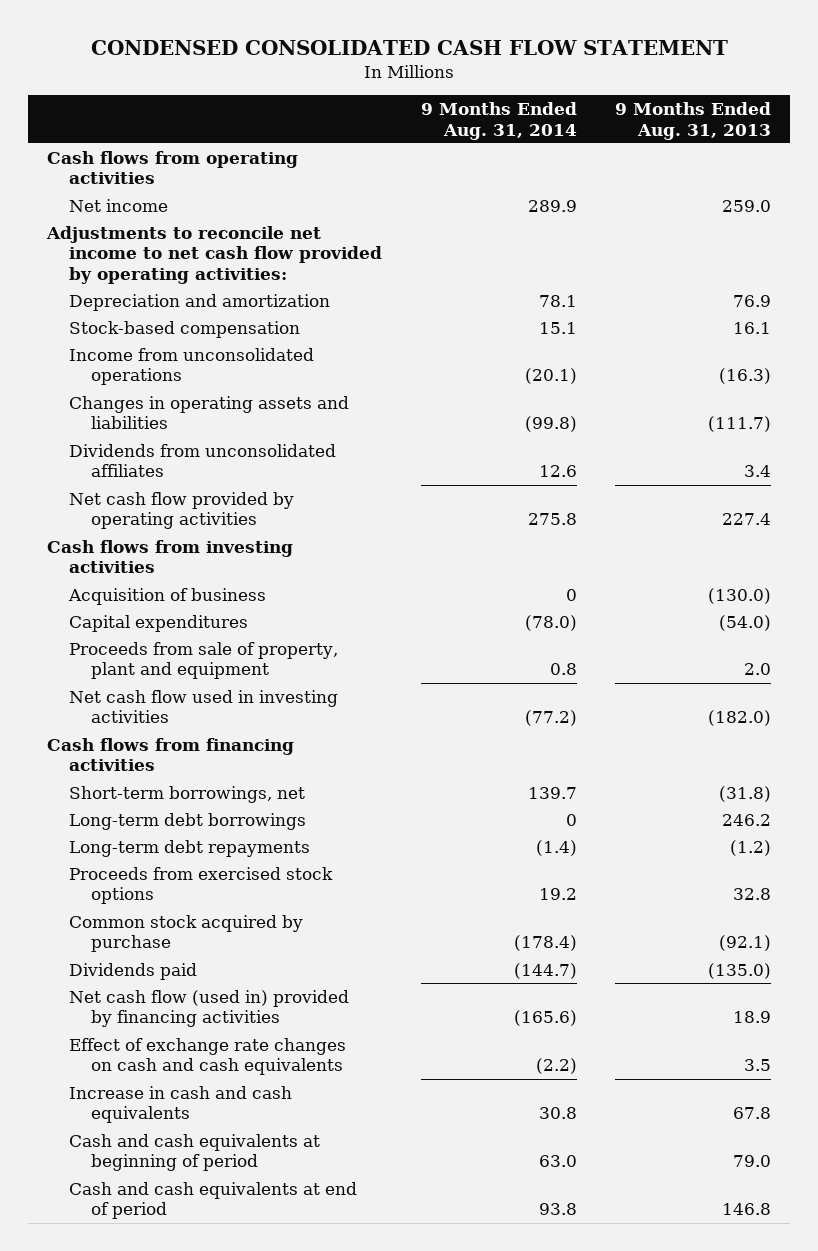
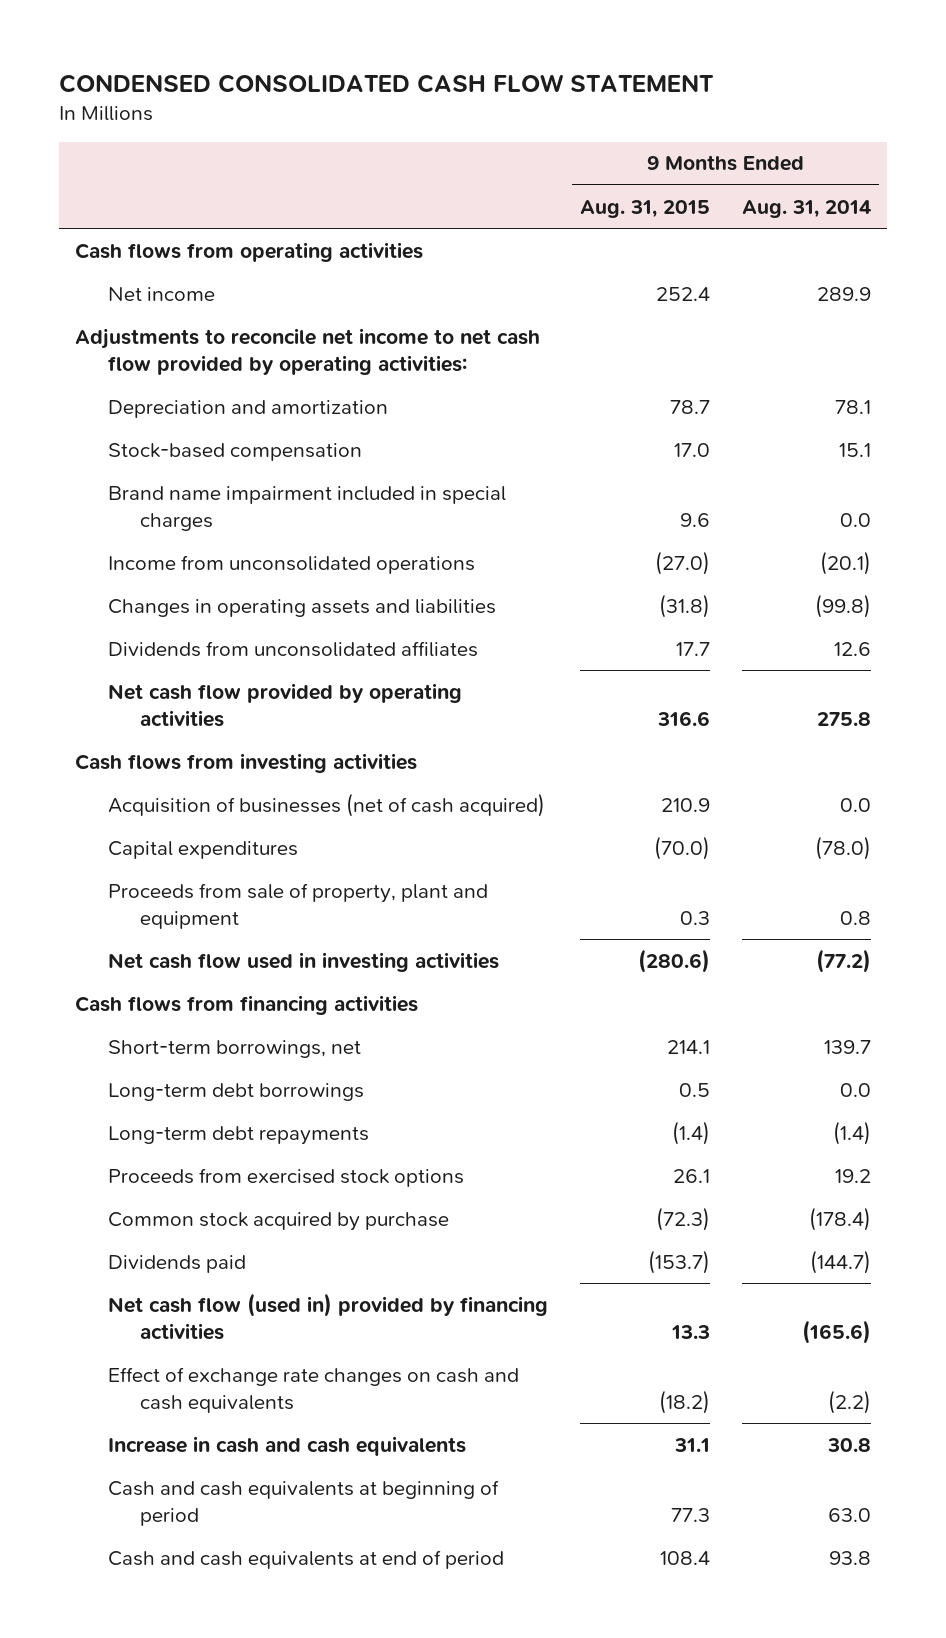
- | 9 Months Ended Aug. 31, 2014 | 9 Months Ended Aug. 31, 2013
+ | 9 Months Ended Aug. 31, 2015 | 9 Months Ended Aug. 31, 2014
+ Brand name impairment included in special charges | 9.6 | 0.0
- Acquisition of business | 0 | (130.0)
+ Acquisition of businesses (net of cash acquired) | 210.9 | 0.0
- Long-term debt borrowings | 0 | 246.2
+ Long-term debt borrowings | 0.5 | 0.0

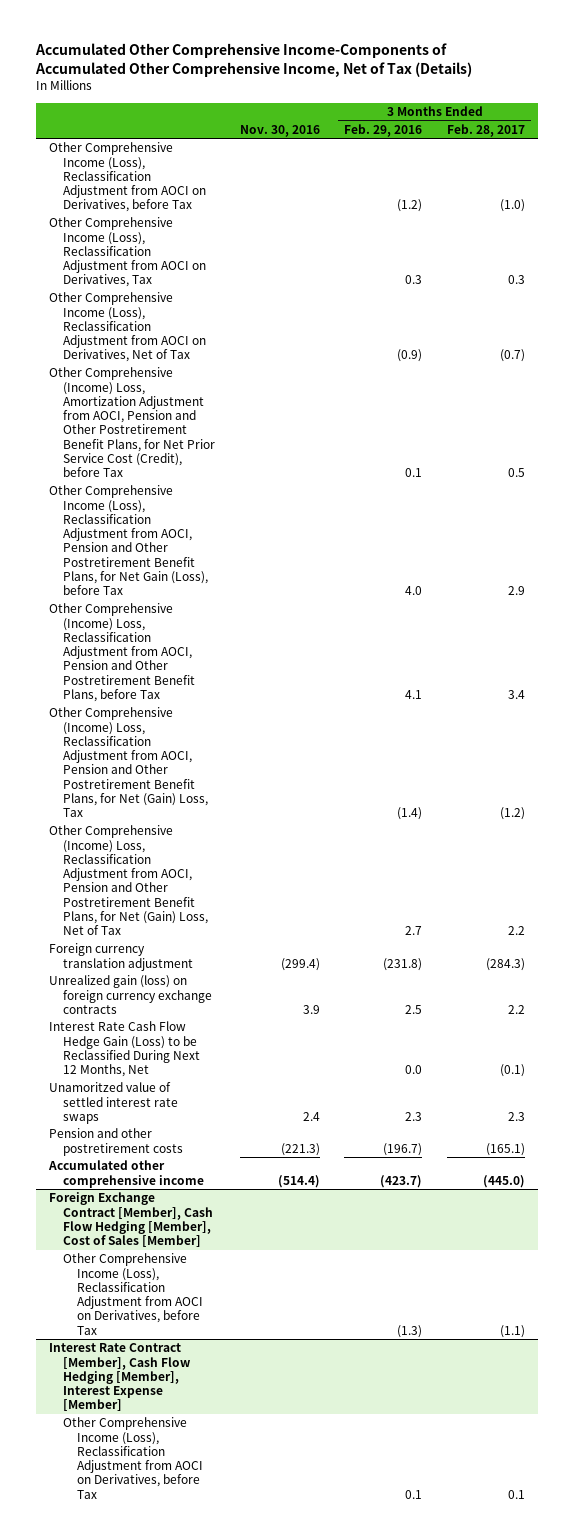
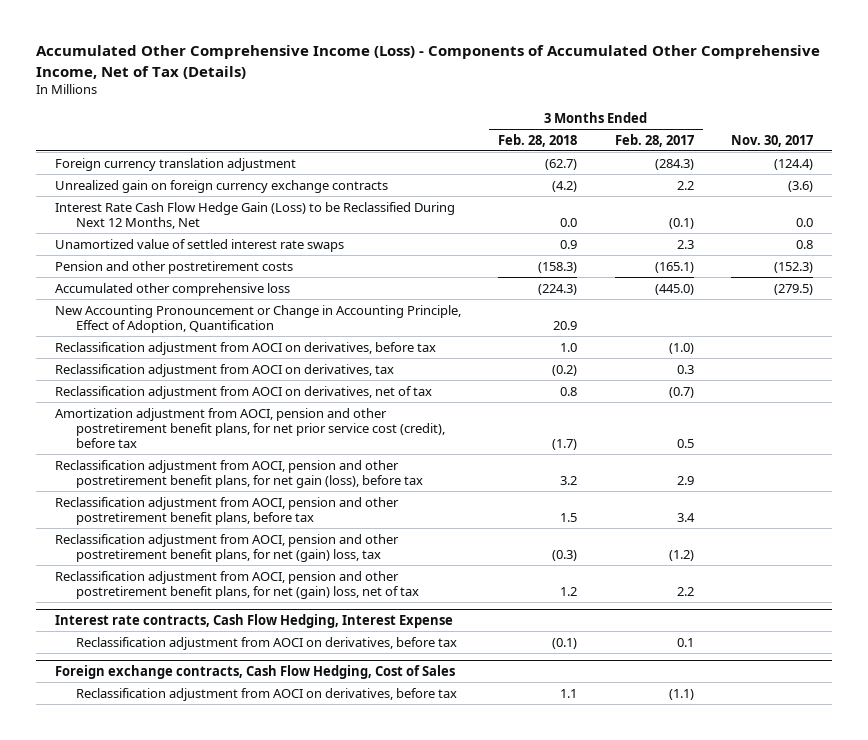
- Accumulated Other Comprehensive Income-Components of Accumulated Other Comprehensive Income, Net of Tax (Details)
+ Accumulated Other Comprehensive Income (Loss) - Components of Accumulated Other Comprehensive Income, Net of Tax (Details)
- | Nov. 30, 2016 | 3 Months Ended Feb. 29, 2016 | 3 Months Ended Feb. 28, 2017
+ | 3 Months Ended Feb. 28, 2018 | 3 Months Ended Feb. 28, 2017 | Nov. 30, 2017
- Other Comprehensive Income (Loss), Reclassification Adjustment from AOCI on Derivatives, before Tax | | (1.2) | (1.0)
- Other Comprehensive Income (Loss), Reclassification Adjustment from AOCI on Derivatives, Tax | | 0.3 | 0.3
- Other Comprehensive Income (Loss), Reclassification Adjustment from AOCI on Derivatives, Net of Tax | | (0.9) | (0.7)
- Other Comprehensive (Income) Loss, Amortization Adjustment from AOCI, Pension and Other Postretirement Benefit Plans, for Net Prior Service Cost (Credit), before Tax | | 0.1 | 0.5
- Other Comprehensive Income (Loss), Reclassification Adjustment from AOCI, Pension and Other Postretirement Benefit Plans, for Net Gain (Loss), before Tax | | 4.0 | 2.9
- Other Comprehensive (Income) Loss, Reclassification Adjustment from AOCI, Pension and Other Postretirement Benefit Plans, before Tax | | 4.1 | 3.4
- Other Comprehensive (Income) Loss, Reclassification Adjustment from AOCI, Pension and Other Postretirement Benefit Plans, for Net (Gain) Loss, Tax | | (1.4) | (1.2)
- Other Comprehensive (Income) Loss, Reclassification Adjustment from AOCI, Pension and Other Postretirement Benefit Plans, for Net (Gain) Loss, Net of Tax | | 2.7 | 2.2
- Unrealized gain (loss) on foreign currency exchange contracts | 3.9 | 2.5 | 2.2
+ Unrealized gain on foreign currency exchange contracts | (4.2) | 2.2 | (3.6)
- Unamoritzed value of settled interest rate swaps | 2.4 | 2.3 | 2.3
+ Unamortized value of settled interest rate swaps | 0.9 | 2.3 | 0.8
- Accumulated other comprehensive income | (514.4) | (423.7) | (445.0)
- Foreign Exchange Contract [Member], Cash Flow Hedging [Member], Cost of Sales [Member]
- Other Comprehensive Income (Loss), Reclassification Adjustment from AOCI on Derivatives, before Tax | | (1.3) | (1.1)
- Interest Rate Contract [Member], Cash Flow Hedging [Member], Interest Expense [Member]
- Other Comprehensive Income (Loss), Reclassification Adjustment from AOCI on Derivatives, before Tax | | 0.1 | 0.1
+ Accumulated other comprehensive loss | (224.3) | (445.0) | (279.5)
+ New Accounting Pronouncement or Change in Accounting Principle, Effect of Adoption, Quantification | 20.9 | |
+ Reclassification adjustment from AOCI on derivatives, before tax | 1.0 | (1.0) |
+ Reclassification adjustment from AOCI on derivatives, tax | (0.2) | 0.3 |
+ Reclassification adjustment from AOCI on derivatives, net of tax | 0.8 | (0.7) |
+ Amortization adjustment from AOCI, pension and other postretirement benefit plans, for net prior service cost (credit), before tax | (1.7) | 0.5 |
+ Reclassification adjustment from AOCI, pension and other postretirement benefit plans, for net gain (loss), before tax | 3.2 | 2.9 |
+ Reclassification adjustment from AOCI, pension and other postretirement benefit plans, before tax | 1.5 | 3.4 |
+ Reclassification adjustment from AOCI, pension and other postretirement benefit plans, for net (gain) loss, tax | (0.3) | (1.2) |
+ Reclassification adjustment from AOCI, pension and other postretirement benefit plans, for net (gain) loss, net of tax | 1.2 | 2.2 |
+ Interest rate contracts, Cash Flow Hedging, Interest Expense
+ Reclassification adjustment from AOCI on derivatives, before tax | (0.1) | 0.1 |
+ Foreign exchange contracts, Cash Flow Hedging, Cost of Sales
+ Reclassification adjustment from AOCI on derivatives, before tax | 1.1 | (1.1) |

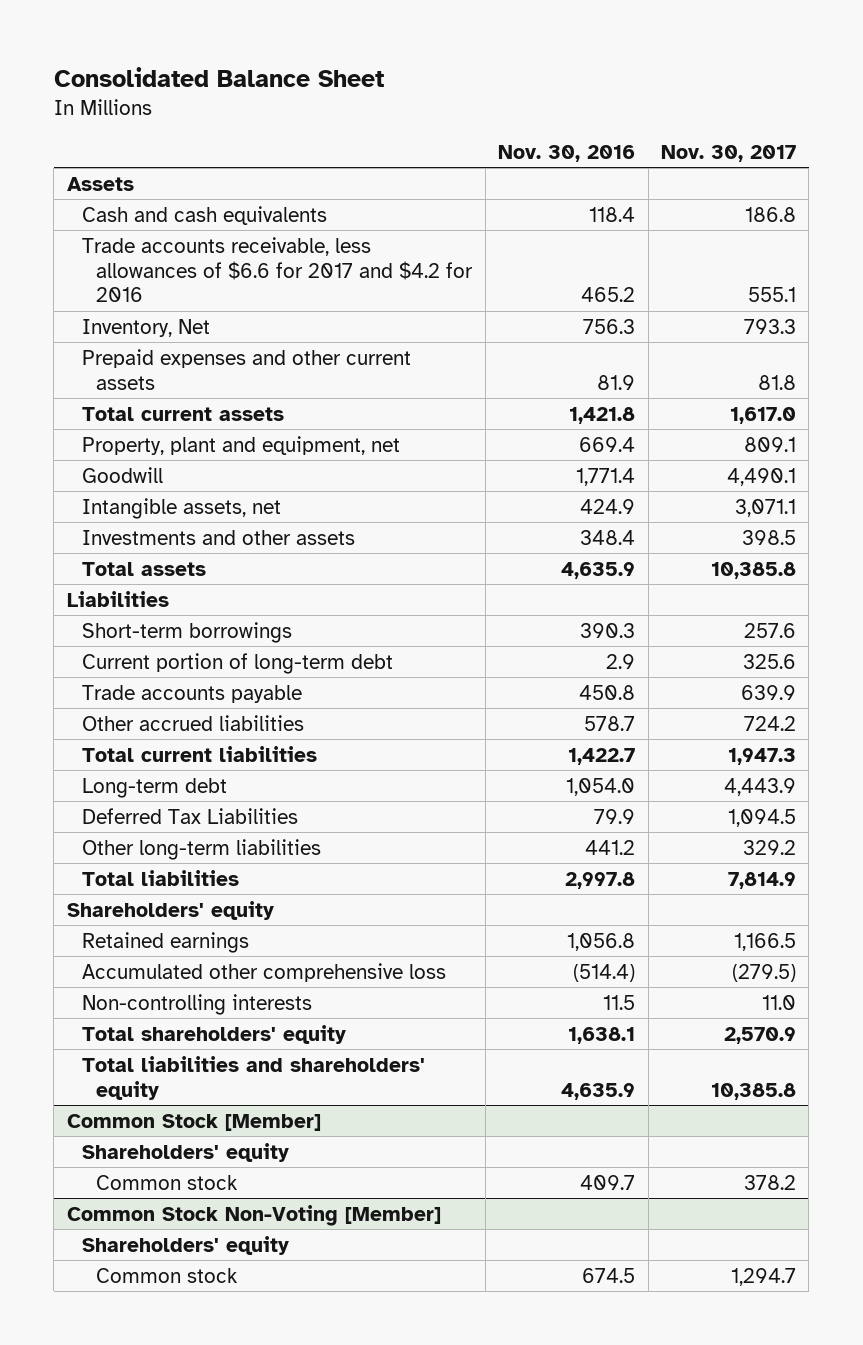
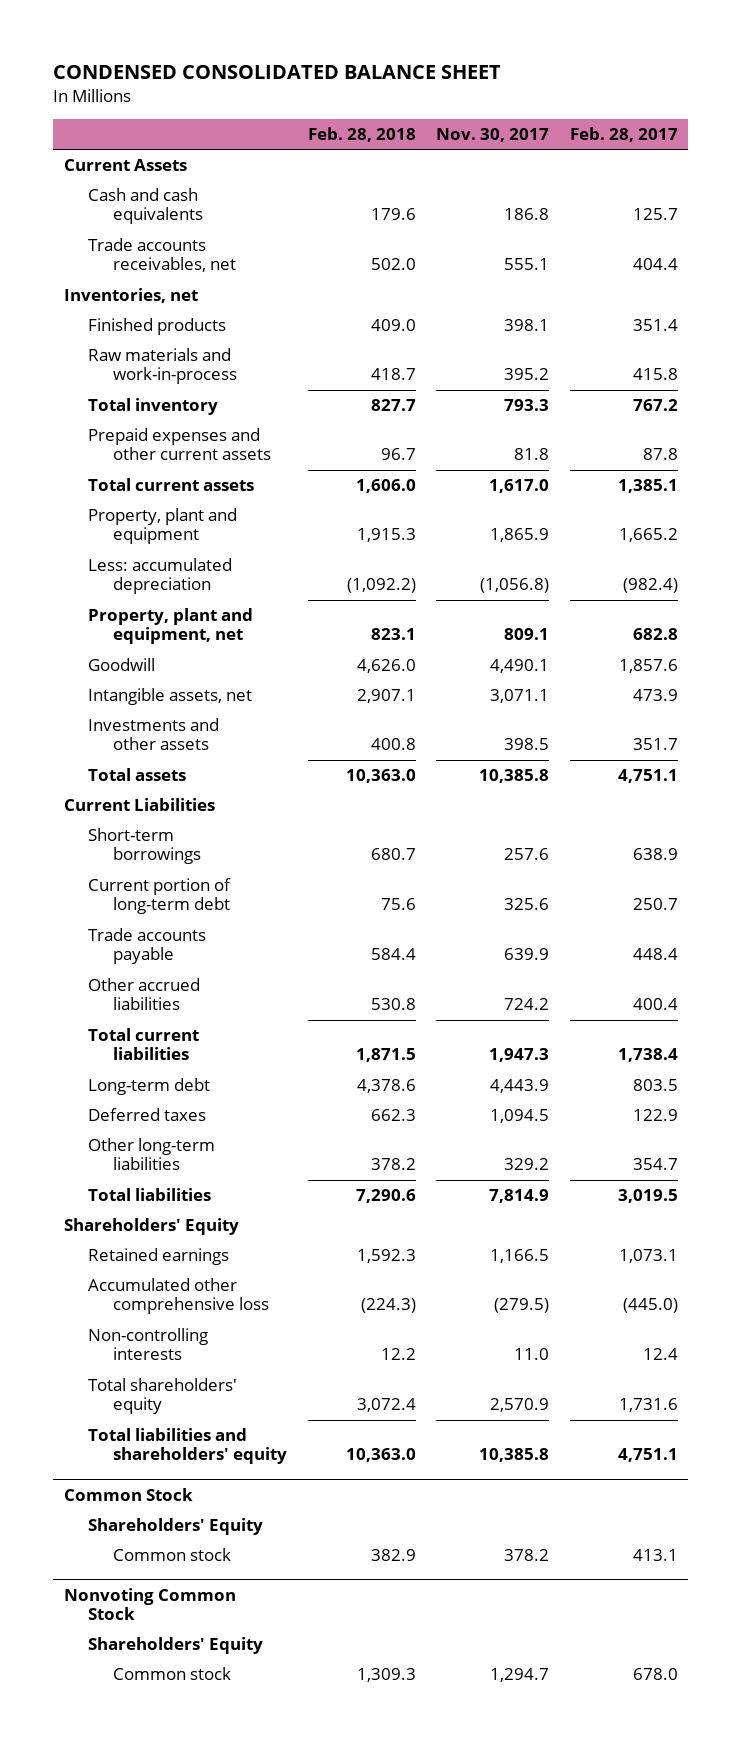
- Consolidated Balance Sheet
+ CONDENSED CONSOLIDATED BALANCE SHEET
- | Nov. 30, 2016 | Nov. 30, 2017
+ | Feb. 28, 2018 | Nov. 30, 2017 | Feb. 28, 2017
- Assets
+ Current Assets
- Trade accounts receivable, less allowances of $6.6 for 2017 and $4.2 for 2016 | 465.2 | 555.1
- Inventory, Net | 756.3 | 793.3
+ Trade accounts receivables, net | 502.0 | 555.1 | 404.4
+ Inventories, net
+ Finished products | 409.0 | 398.1 | 351.4
+ Raw materials and work-in-process | 418.7 | 395.2 | 415.8
+ Total inventory | 827.7 | 793.3 | 767.2
+ Property, plant and equipment | 1,915.3 | 1,865.9 | 1,665.2
+ Less: accumulated depreciation | (1,092.2) | (1,056.8) | (982.4)
- Liabilities
+ Current Liabilities
- Deferred Tax Liabilities | 79.9 | 1,094.5
+ Deferred taxes | 662.3 | 1,094.5 | 122.9
- Shareholders' equity
+ Shareholders' Equity
- Common Stock [Member]
- Shareholders' equity
+ Common Stock
+ Shareholders' Equity
- Common Stock Non-Voting [Member]
- Shareholders' equity
+ Nonvoting Common Stock
+ Shareholders' Equity

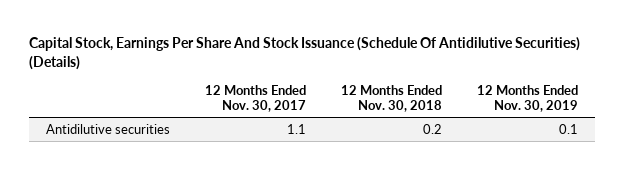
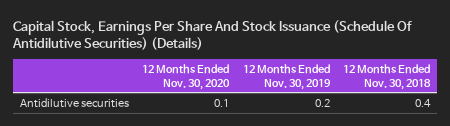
- | 12 Months Ended Nov. 30, 2017 | 12 Months Ended Nov. 30, 2018 | 12 Months Ended Nov. 30, 2019
+ | 12 Months Ended Nov. 30, 2020 | 12 Months Ended Nov. 30, 2019 | 12 Months Ended Nov. 30, 2018
- Antidilutive securities | 1.1 | 0.2 | 0.1
+ Antidilutive securities | 0.1 | 0.2 | 0.4

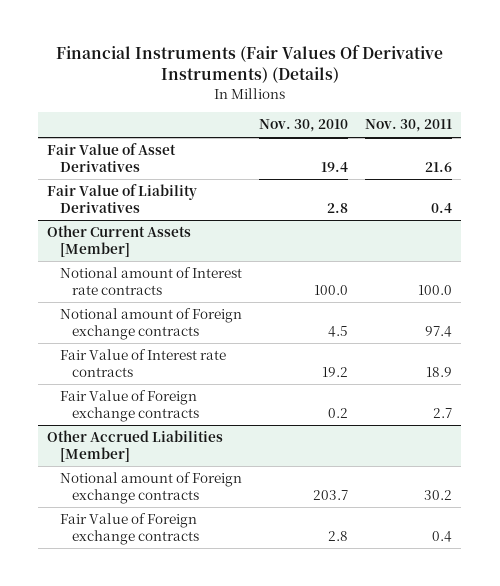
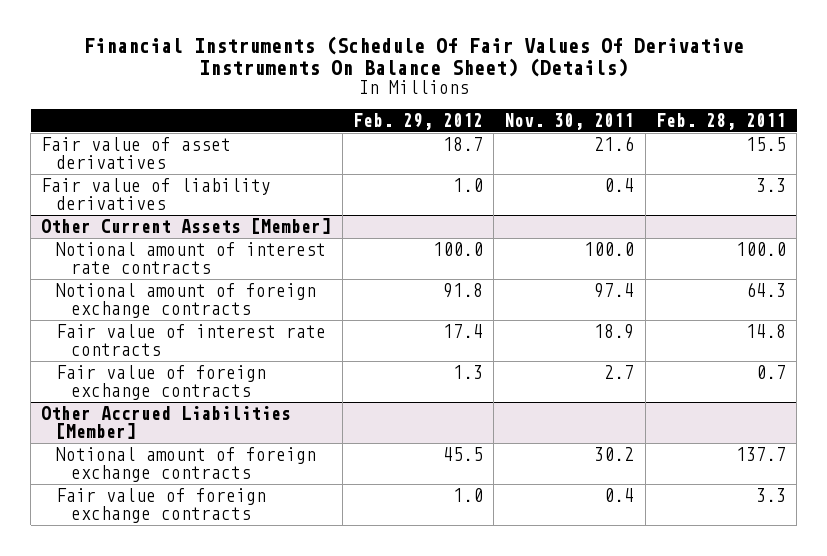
- Financial Instruments (Fair Values Of Derivative Instruments) (Details)
+ Financial Instruments (Schedule Of Fair Values Of Derivative Instruments On Balance Sheet) (Details)
- | Nov. 30, 2010 | Nov. 30, 2011
+ | Feb. 29, 2012 | Nov. 30, 2011 | Feb. 28, 2011
- Fair Value of Asset Derivatives | 19.4 | 21.6
- Fair Value of Liability Derivatives | 2.8 | 0.4
+ Fair value of asset derivatives | 18.7 | 21.6 | 15.5
+ Fair value of liability derivatives | 1.0 | 0.4 | 3.3
@ Other Current Assets [Member]
- Notional amount of Interest rate contracts | 100.0 | 100.0
- Notional amount of Foreign exchange contracts | 4.5 | 97.4
- Fair Value of Interest rate contracts | 19.2 | 18.9
- Fair Value of Foreign exchange contracts | 0.2 | 2.7
+ Notional amount of interest rate contracts | 100.0 | 100.0 | 100.0
+ Notional amount of foreign exchange contracts | 91.8 | 97.4 | 64.3
+ Fair value of interest rate contracts | 17.4 | 18.9 | 14.8
+ Fair value of foreign exchange contracts | 1.3 | 2.7 | 0.7
@ Other Accrued Liabilities [Member]
- Notional amount of Foreign exchange contracts | 203.7 | 30.2
- Fair Value of Foreign exchange contracts | 2.8 | 0.4
+ Notional amount of foreign exchange contracts | 45.5 | 30.2 | 137.7
+ Fair value of foreign exchange contracts | 1.0 | 0.4 | 3.3

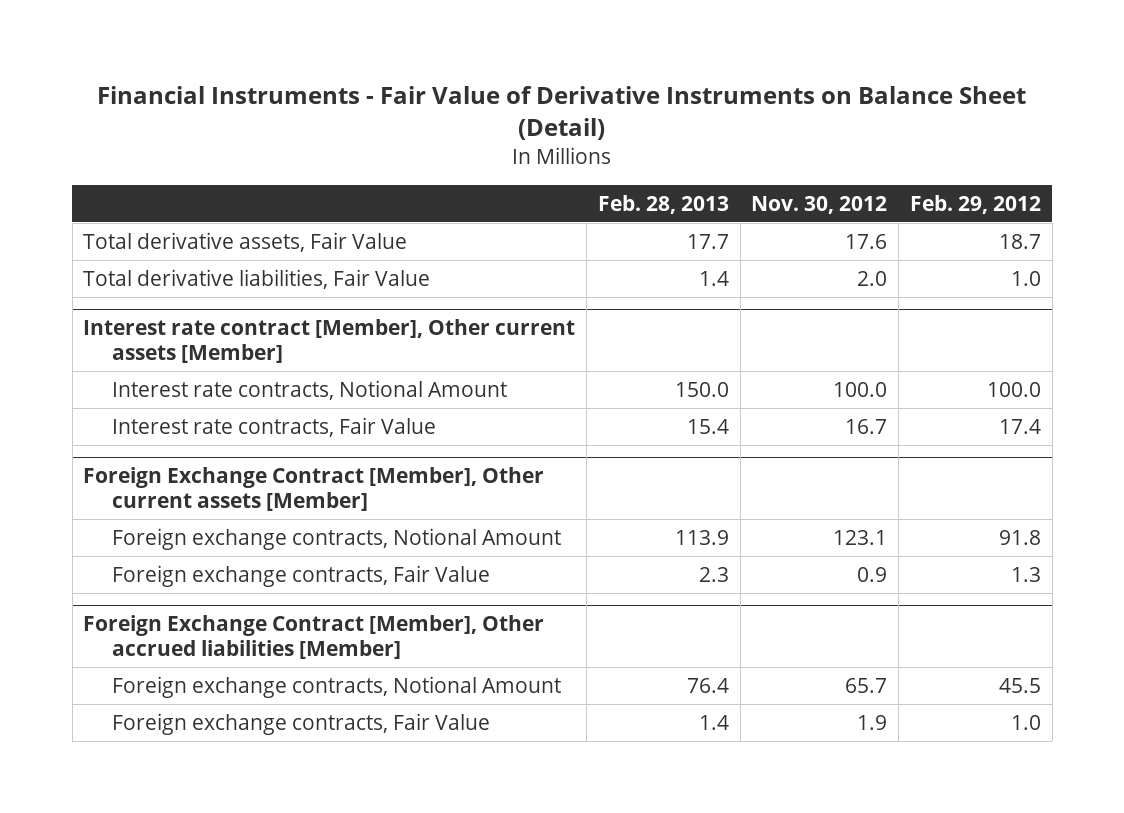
- Financial Instruments (Schedule Of Fair Values Of Derivative Instruments On Balance Sheet) (Details)
+ Financial Instruments - Fair Value of Derivative Instruments on Balance Sheet (Detail)
- | Feb. 29, 2012 | Nov. 30, 2011 | Feb. 28, 2011
+ | Feb. 28, 2013 | Nov. 30, 2012 | Feb. 29, 2012
- Fair value of asset derivatives | 18.7 | 21.6 | 15.5
- Fair value of liability derivatives | 1.0 | 0.4 | 3.3
- Other Current Assets [Member]
- Notional amount of interest rate contracts | 100.0 | 100.0 | 100.0
- Notional amount of foreign exchange contracts | 91.8 | 97.4 | 64.3
- Fair value of interest rate contracts | 17.4 | 18.9 | 14.8
- Fair value of foreign exchange contracts | 1.3 | 2.7 | 0.7
- Other Accrued Liabilities [Member]
- Notional amount of foreign exchange contracts | 45.5 | 30.2 | 137.7
- Fair value of foreign exchange contracts | 1.0 | 0.4 | 3.3
+ Total derivative assets, Fair Value | 17.7 | 17.6 | 18.7
+ Total derivative liabilities, Fair Value | 1.4 | 2.0 | 1.0
+ Interest rate contract [Member], Other current assets [Member]
+ Interest rate contracts, Notional Amount | 150.0 | 100.0 | 100.0
+ Interest rate contracts, Fair Value | 15.4 | 16.7 | 17.4
+ Foreign Exchange Contract [Member], Other current assets [Member]
+ Foreign exchange contracts, Notional Amount | 113.9 | 123.1 | 91.8
+ Foreign exchange contracts, Fair Value | 2.3 | 0.9 | 1.3
+ Foreign Exchange Contract [Member], Other accrued liabilities [Member]
+ Foreign exchange contracts, Notional Amount | 76.4 | 65.7 | 45.5
+ Foreign exchange contracts, Fair Value | 1.4 | 1.9 | 1.0

